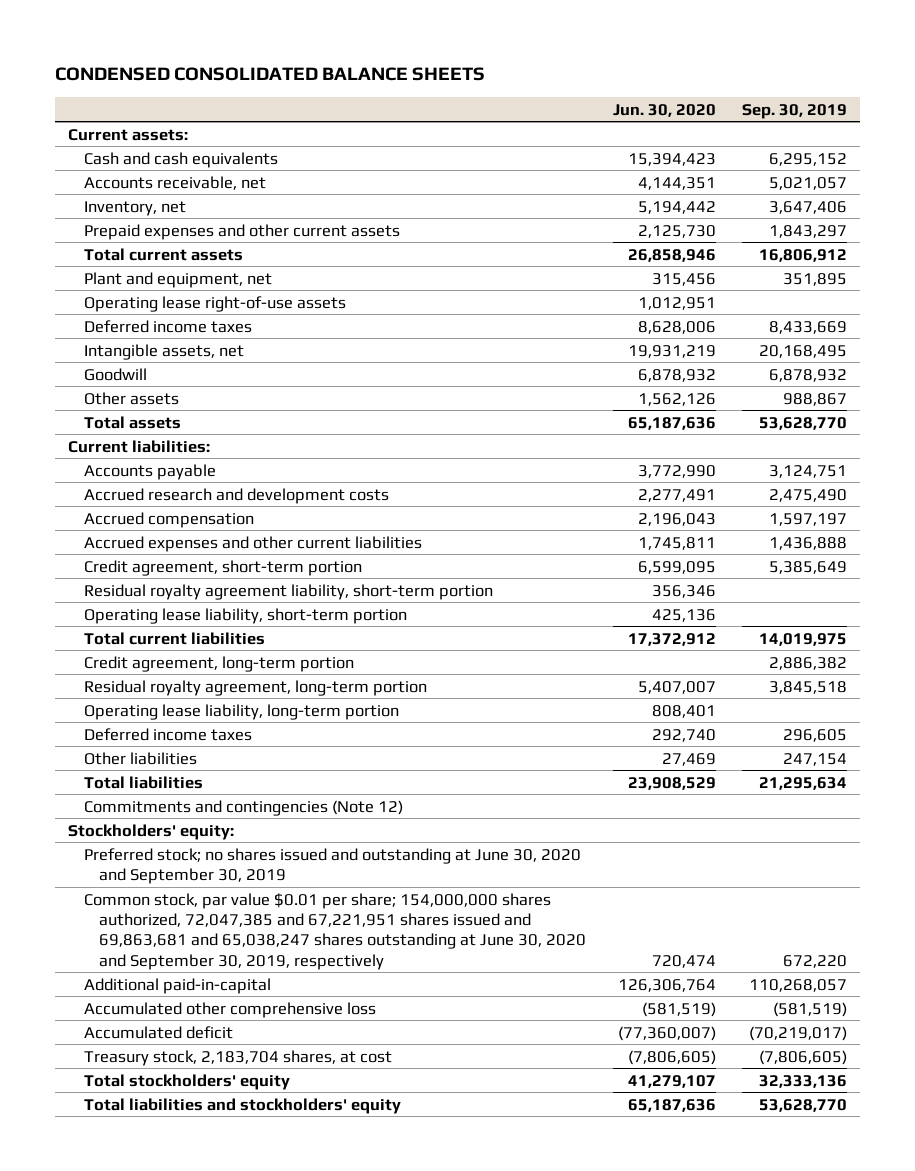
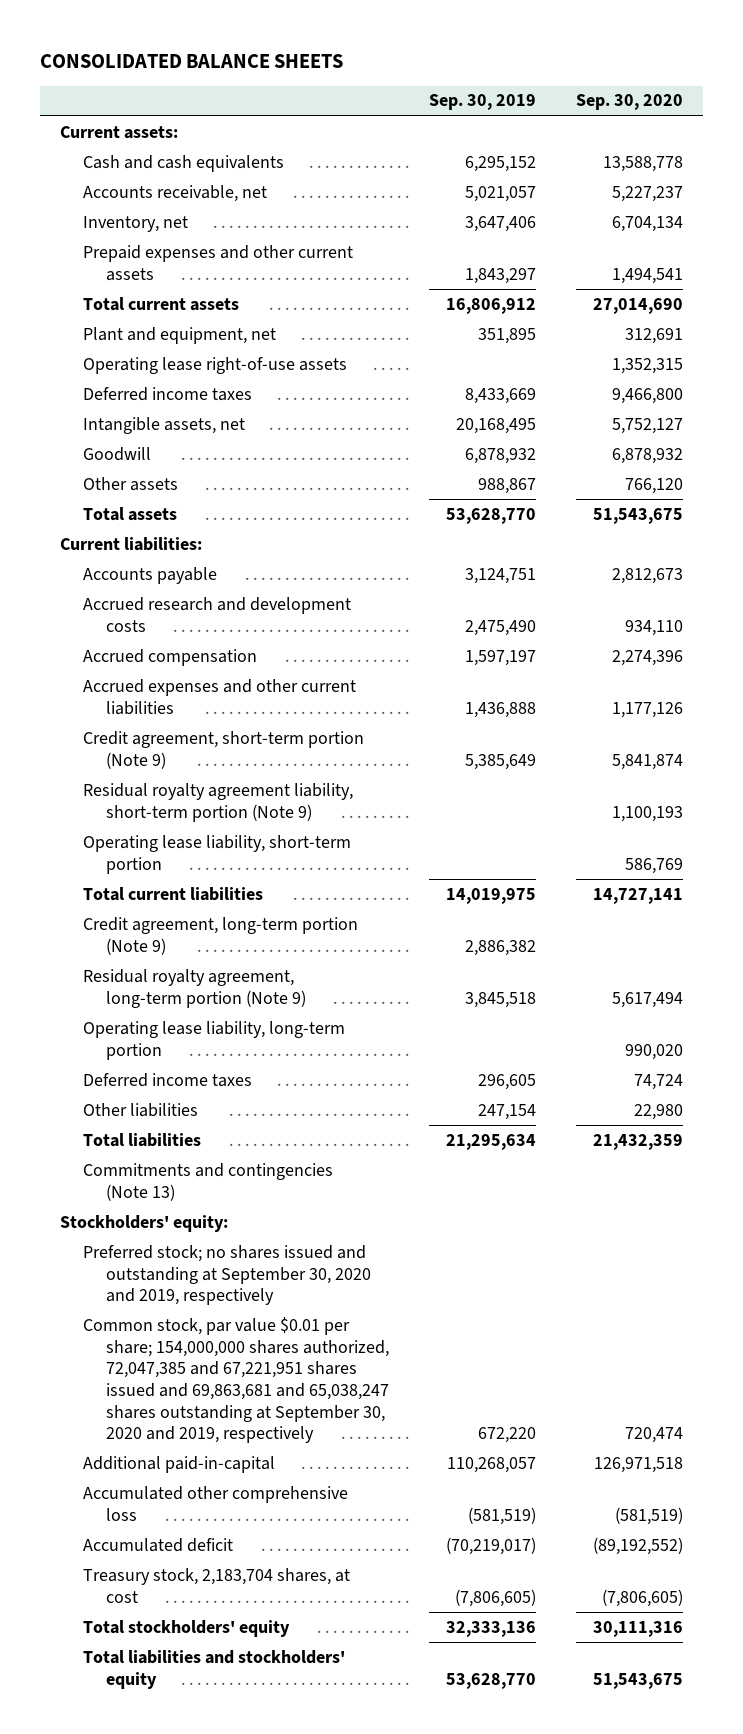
- CONDENSED CONSOLIDATED BALANCE SHEETS
+ CONSOLIDATED BALANCE SHEETS
- | Jun. 30, 2020 | Sep. 30, 2019
+ | Sep. 30, 2019 | Sep. 30, 2020
- Credit agreement, short-term portion | 6,599,095 | 5,385,649
- Residual royalty agreement liability, short-term portion | 356,346 |
+ Credit agreement, short-term portion (Note 9) | 5,385,649 | 5,841,874
+ Residual royalty agreement liability, short-term portion (Note 9) | | 1,100,193
- Credit agreement, long-term portion | | 2,886,382
- Residual royalty agreement, long-term portion | 5,407,007 | 3,845,518
+ Credit agreement, long-term portion (Note 9) | 2,886,382 |
+ Residual royalty agreement, long-term portion (Note 9) | 3,845,518 | 5,617,494
- Commitments and contingencies (Note 12)
+ Commitments and contingencies (Note 13)
- Preferred stock; no shares issued and outstanding at June 30, 2020 and September 30, 2019
- Common stock, par value $0.01 per share; 154,000,000 shares authorized, 72,047,385 and 67,221,951 shares issued and 69,863,681 and 65,038,247 shares outstanding at June 30, 2020 and September 30, 2019, respectively | 720,474 | 672,220
+ Preferred stock; no shares issued and outstanding at September 30, 2020 and 2019, respectively
+ Common stock, par value $0.01 per share; 154,000,000 shares authorized, 72,047,385 and 67,221,951 shares issued and 69,863,681 and 65,038,247 shares outstanding at September 30, 2020 and 2019, respectively | 672,220 | 720,474

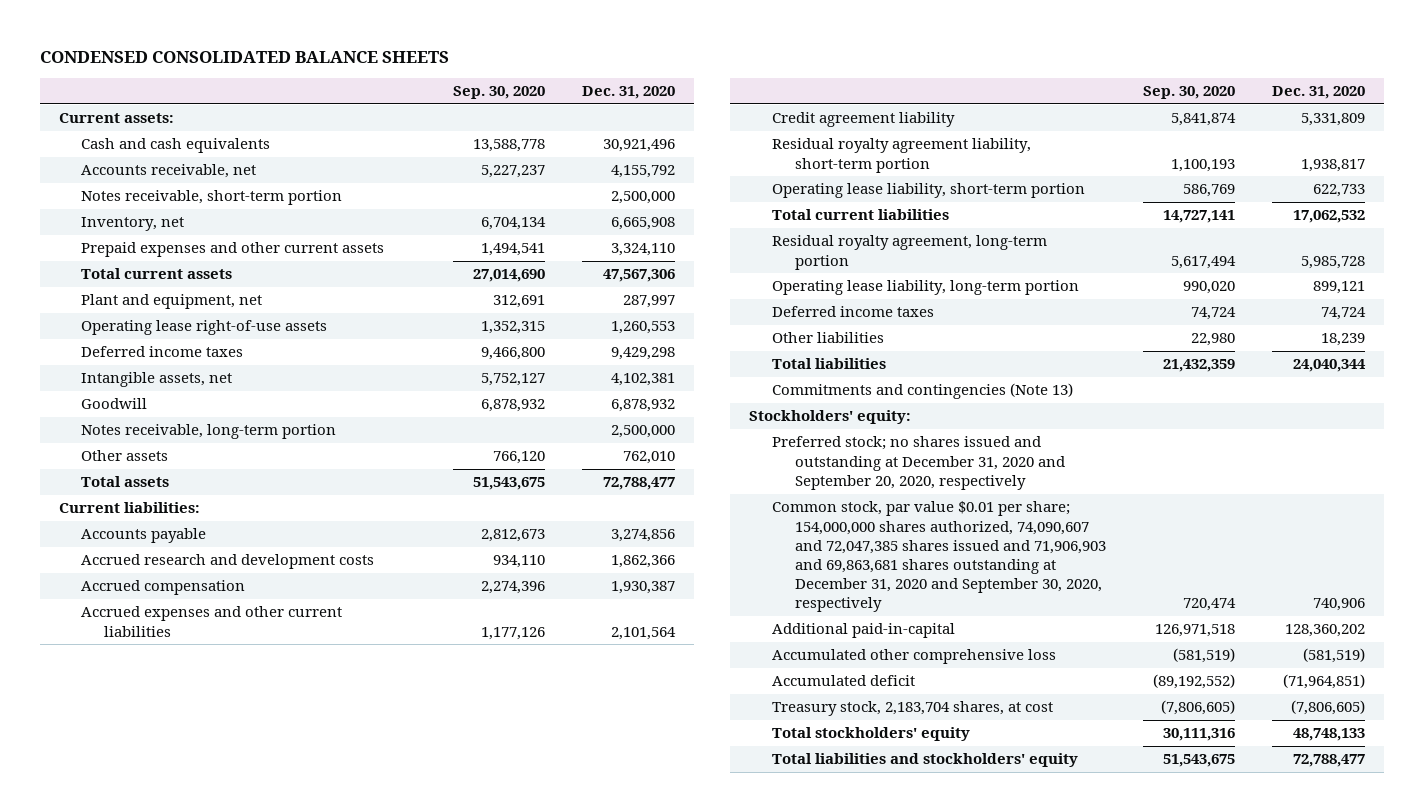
- CONSOLIDATED BALANCE SHEETS
+ CONDENSED CONSOLIDATED BALANCE SHEETS
- | Sep. 30, 2019 | Sep. 30, 2020
+ | Sep. 30, 2020 | Dec. 31, 2020
+ Notes receivable, short-term portion | | 2,500,000
+ Notes receivable, long-term portion | | 2,500,000
- Credit agreement, short-term portion (Note 9) | 5,385,649 | 5,841,874
- Residual royalty agreement liability, short-term portion (Note 9) | | 1,100,193
+ Credit agreement liability | 5,841,874 | 5,331,809
+ Residual royalty agreement liability, short-term portion | 1,100,193 | 1,938,817
- Credit agreement, long-term portion (Note 9) | 2,886,382 |
- Residual royalty agreement, long-term portion (Note 9) | 3,845,518 | 5,617,494
+ Residual royalty agreement, long-term portion | 5,617,494 | 5,985,728
- Preferred stock; no shares issued and outstanding at September 30, 2020 and 2019, respectively
- Common stock, par value $0.01 per share; 154,000,000 shares authorized, 72,047,385 and 67,221,951 shares issued and 69,863,681 and 65,038,247 shares outstanding at September 30, 2020 and 2019, respectively | 672,220 | 720,474
+ Preferred stock; no shares issued and outstanding at December 31, 2020 and September 20, 2020, respectively
+ Common stock, par value $0.01 per share; 154,000,000 shares authorized, 74,090,607 and 72,047,385 shares issued and 71,906,903 and 69,863,681 shares outstanding at December 31, 2020 and September 30, 2020, respectively | 720,474 | 740,906

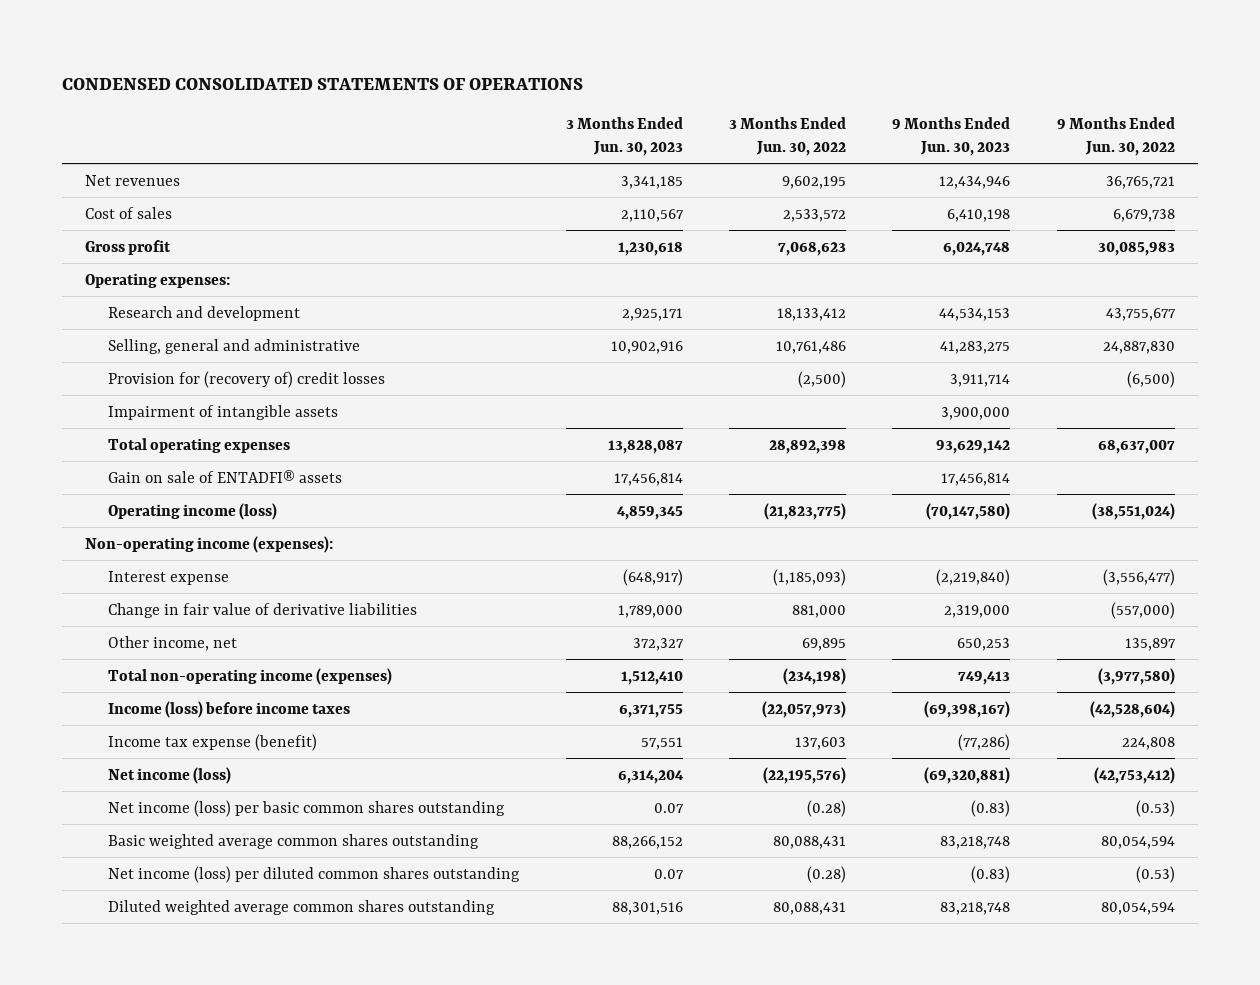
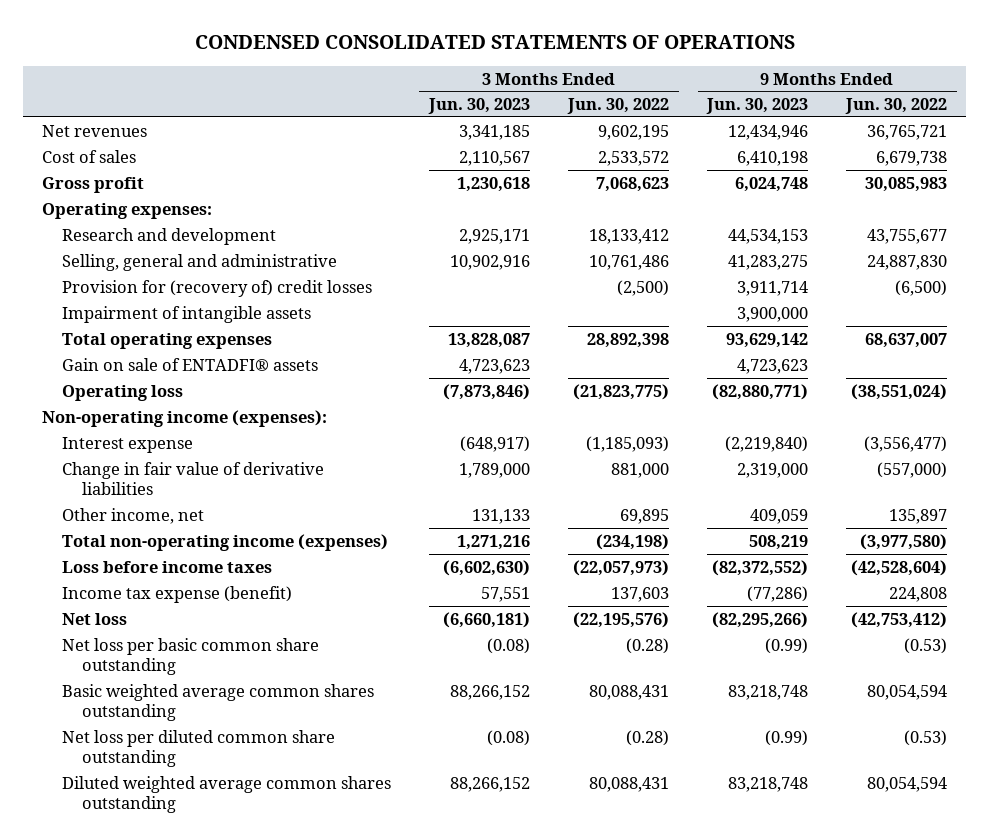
- Gain on sale of ENTADFI® assets | 17,456,814 | | 17,456,814 |
- Operating income (loss) | 4,859,345 | (21,823,775) | (70,147,580) | (38,551,024)
+ Gain on sale of ENTADFI® assets | 4,723,623 | | 4,723,623 |
+ Operating loss | (7,873,846) | (21,823,775) | (82,880,771) | (38,551,024)
- Other income, net | 372,327 | 69,895 | 650,253 | 135,897
- Total non-operating income (expenses) | 1,512,410 | (234,198) | 749,413 | (3,977,580)
- Income (loss) before income taxes | 6,371,755 | (22,057,973) | (69,398,167) | (42,528,604)
+ Other income, net | 131,133 | 69,895 | 409,059 | 135,897
+ Total non-operating income (expenses) | 1,271,216 | (234,198) | 508,219 | (3,977,580)
+ Loss before income taxes | (6,602,630) | (22,057,973) | (82,372,552) | (42,528,604)
- Net income (loss) | 6,314,204 | (22,195,576) | (69,320,881) | (42,753,412)
- Net income (loss) per basic common shares outstanding | 0.07 | (0.28) | (0.83) | (0.53)
+ Net loss | (6,660,181) | (22,195,576) | (82,295,266) | (42,753,412)
+ Net loss per basic common share outstanding | (0.08) | (0.28) | (0.99) | (0.53)
- Net income (loss) per diluted common shares outstanding | 0.07 | (0.28) | (0.83) | (0.53)
- Diluted weighted average common shares outstanding | 88,301,516 | 80,088,431 | 83,218,748 | 80,054,594
+ Net loss per diluted common share outstanding | (0.08) | (0.28) | (0.99) | (0.53)
+ Diluted weighted average common shares outstanding | 88,266,152 | 80,088,431 | 83,218,748 | 80,054,594

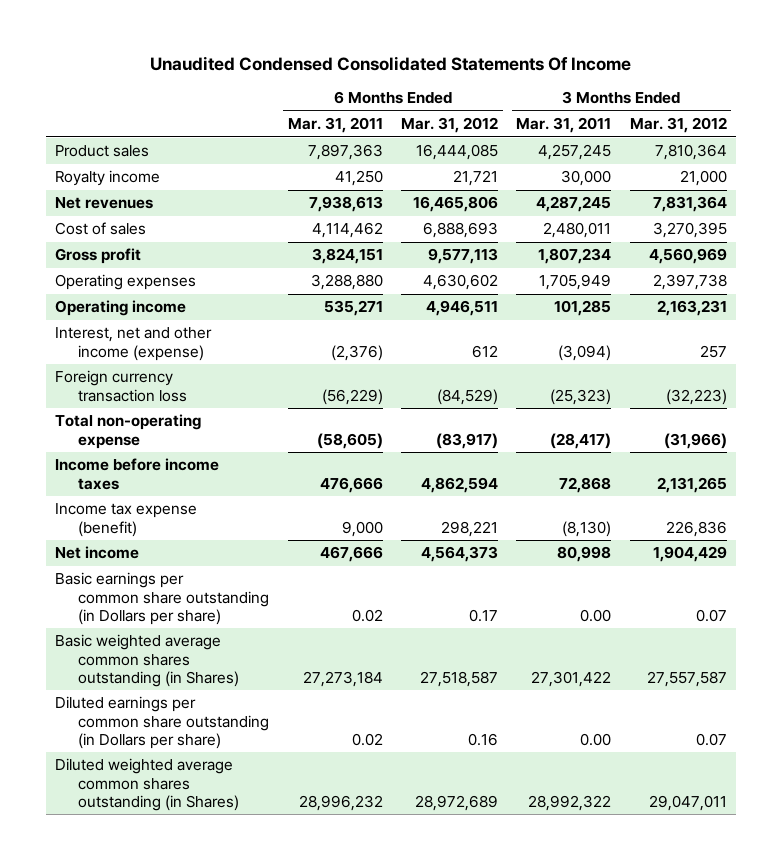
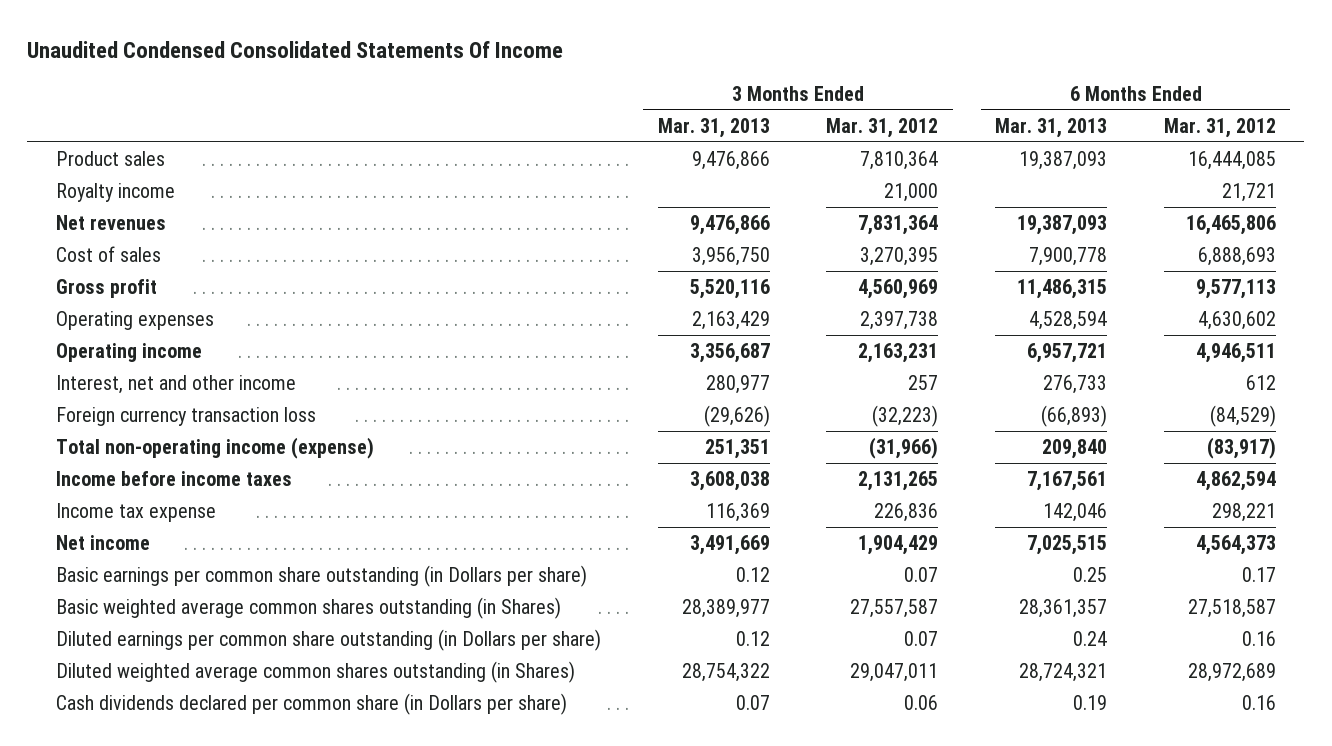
- | 6 Months Ended Mar. 31, 2011 | 6 Months Ended Mar. 31, 2012 | 3 Months Ended Mar. 31, 2011 | 3 Months Ended Mar. 31, 2012
+ | 3 Months Ended Mar. 31, 2013 | 3 Months Ended Mar. 31, 2012 | 6 Months Ended Mar. 31, 2013 | 6 Months Ended Mar. 31, 2012
- Interest, net and other income (expense) | (2,376) | 612 | (3,094) | 257
+ Interest, net and other income | 280,977 | 257 | 276,733 | 612
- Total non-operating expense | (58,605) | (83,917) | (28,417) | (31,966)
+ Total non-operating income (expense) | 251,351 | (31,966) | 209,840 | (83,917)
- Income tax expense (benefit) | 9,000 | 298,221 | (8,130) | 226,836
+ Income tax expense | 116,369 | 226,836 | 142,046 | 298,221
+ Cash dividends declared per common share (in Dollars per share) | 0.07 | 0.06 | 0.19 | 0.16

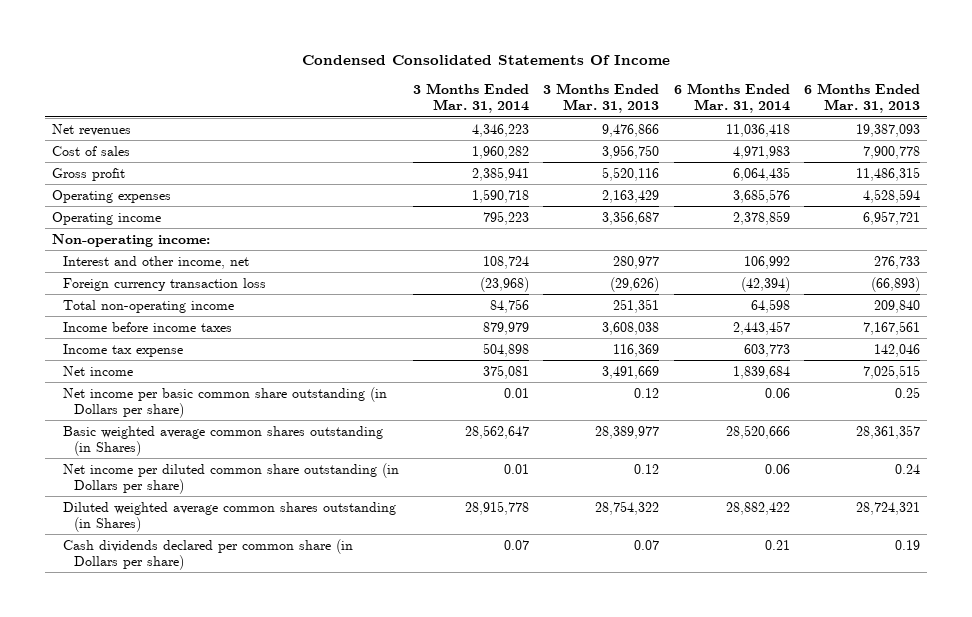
- Unaudited Condensed Consolidated Statements Of Income
+ Condensed Consolidated Statements Of Income
- | 3 Months Ended Mar. 31, 2013 | 3 Months Ended Mar. 31, 2012 | 6 Months Ended Mar. 31, 2013 | 6 Months Ended Mar. 31, 2012
+ | 3 Months Ended Mar. 31, 2014 | 3 Months Ended Mar. 31, 2013 | 6 Months Ended Mar. 31, 2014 | 6 Months Ended Mar. 31, 2013
- Product sales | 9,476,866 | 7,810,364 | 19,387,093 | 16,444,085
- Royalty income | | 21,000 | | 21,721
- Interest, net and other income | 280,977 | 257 | 276,733 | 612
+ Non-operating income:
+ Interest and other income, net | 108,724 | 280,977 | 106,992 | 276,733
- Total non-operating income (expense) | 251,351 | (31,966) | 209,840 | (83,917)
+ Total non-operating income | 84,756 | 251,351 | 64,598 | 209,840
- Basic earnings per common share outstanding (in Dollars per share) | 0.12 | 0.07 | 0.25 | 0.17
+ Net income per basic common share outstanding (in Dollars per share) | 0.01 | 0.12 | 0.06 | 0.25
- Diluted earnings per common share outstanding (in Dollars per share) | 0.12 | 0.07 | 0.24 | 0.16
+ Net income per diluted common share outstanding (in Dollars per share) | 0.01 | 0.12 | 0.06 | 0.24

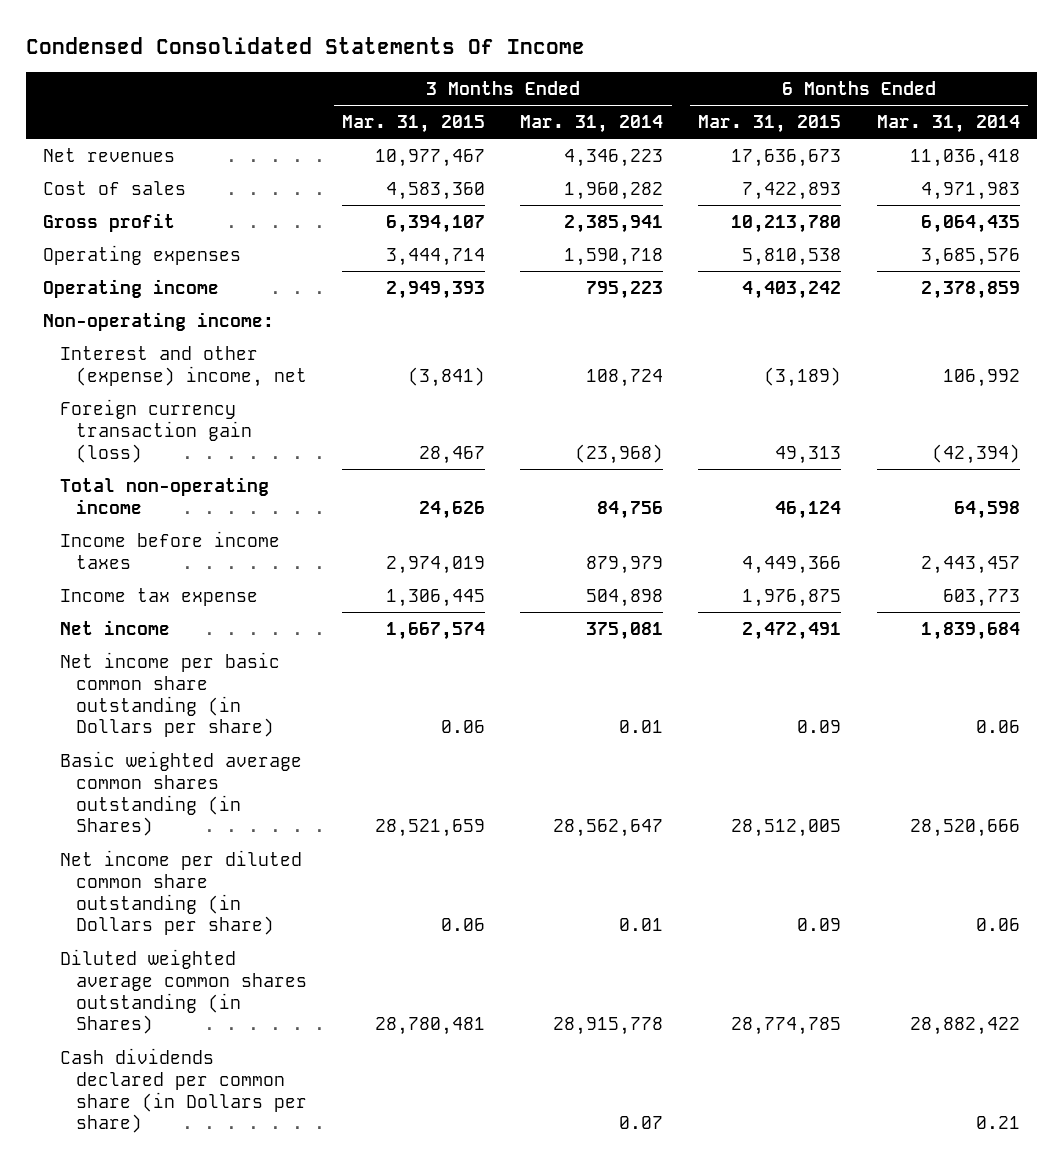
- | 3 Months Ended Mar. 31, 2014 | 3 Months Ended Mar. 31, 2013 | 6 Months Ended Mar. 31, 2014 | 6 Months Ended Mar. 31, 2013
+ | 3 Months Ended Mar. 31, 2015 | 3 Months Ended Mar. 31, 2014 | 6 Months Ended Mar. 31, 2015 | 6 Months Ended Mar. 31, 2014
- Interest and other income, net | 108,724 | 280,977 | 106,992 | 276,733
- Foreign currency transaction loss | (23,968) | (29,626) | (42,394) | (66,893)
+ Interest and other (expense) income, net | (3,841) | 108,724 | (3,189) | 106,992
+ Foreign currency transaction gain (loss) | 28,467 | (23,968) | 49,313 | (42,394)

